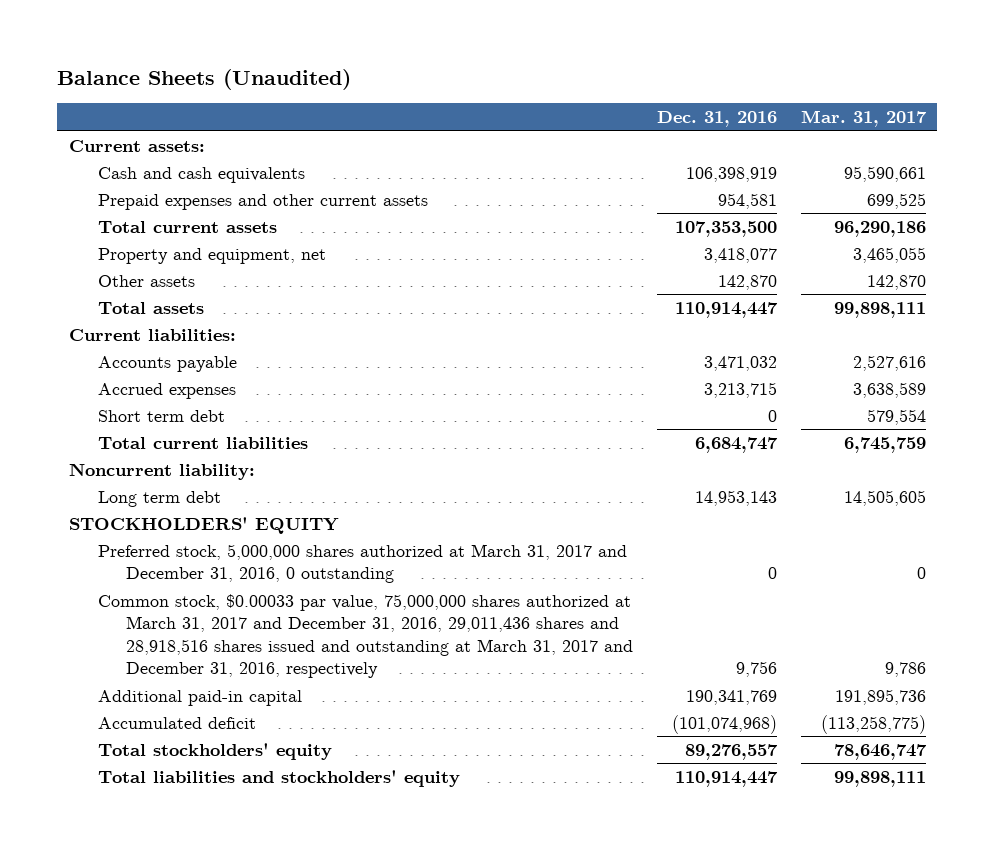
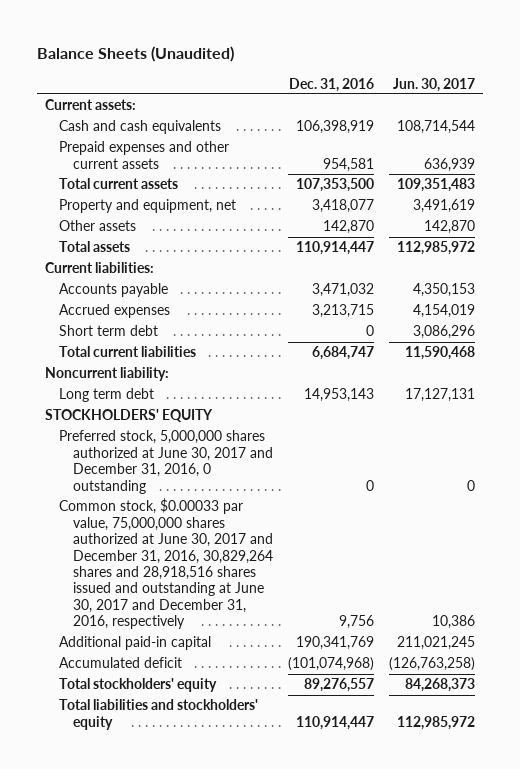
- | Dec. 31, 2016 | Mar. 31, 2017
+ | Dec. 31, 2016 | Jun. 30, 2017
- Preferred stock, 5,000,000 shares authorized at March 31, 2017 and December 31, 2016, 0 outstanding | 0 | 0
- Common stock, $0.00033 par value, 75,000,000 shares authorized at March 31, 2017 and December 31, 2016, 29,011,436 shares and 28,918,516 shares issued and outstanding at March 31, 2017 and December 31, 2016, respectively | 9,756 | 9,786
+ Preferred stock, 5,000,000 shares authorized at June 30, 2017 and December 31, 2016, 0 outstanding | 0 | 0
+ Common stock, $0.00033 par value, 75,000,000 shares authorized at June 30, 2017 and December 31, 2016, 30,829,264 shares and 28,918,516 shares issued and outstanding at June 30, 2017 and December 31, 2016, respectively | 9,756 | 10,386

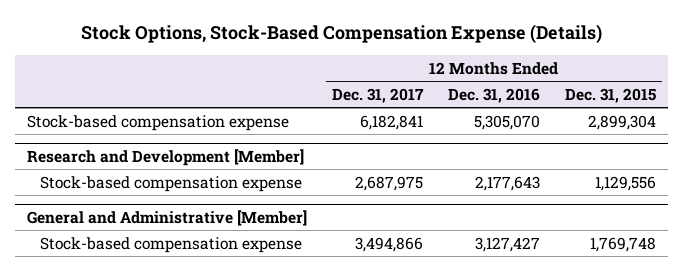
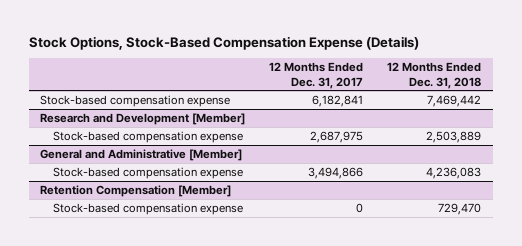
- | 12 Months Ended Dec. 31, 2017 | 12 Months Ended Dec. 31, 2016 | 12 Months Ended Dec. 31, 2015
+ | 12 Months Ended Dec. 31, 2017 | 12 Months Ended Dec. 31, 2018
+ Retention Compensation [Member]
+ Stock-based compensation expense | 0 | 729,470

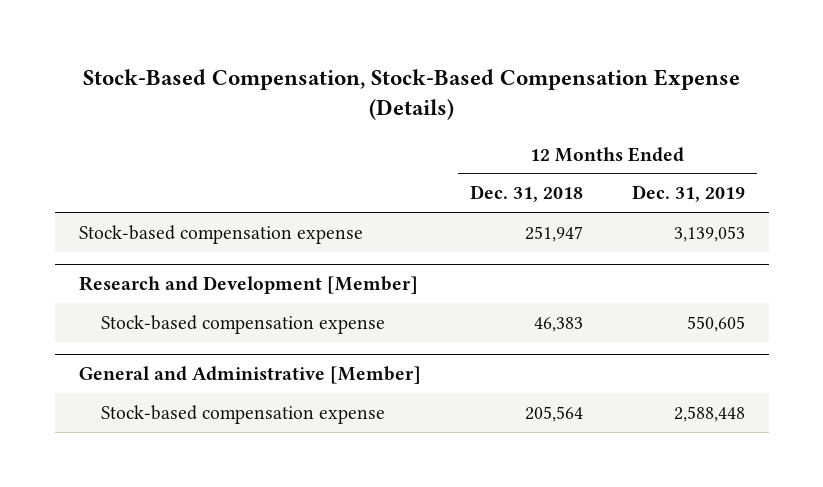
- Stock Options, Stock-Based Compensation Expense (Details)
+ Stock-Based Compensation, Stock-Based Compensation Expense (Details)
- | 12 Months Ended Dec. 31, 2017 | 12 Months Ended Dec. 31, 2018
+ | 12 Months Ended Dec. 31, 2018 | 12 Months Ended Dec. 31, 2019
- Stock-based compensation expense | 6,182,841 | 7,469,442
+ Stock-based compensation expense | 251,947 | 3,139,053
@ Research and Development [Member]
- Stock-based compensation expense | 2,687,975 | 2,503,889
+ Stock-based compensation expense | 46,383 | 550,605
@ General and Administrative [Member]
- Stock-based compensation expense | 3,494,866 | 4,236,083
- Retention Compensation [Member]
- Stock-based compensation expense | 0 | 729,470
@ General and Administrative [Member]
+ Stock-based compensation expense | 205,564 | 2,588,448

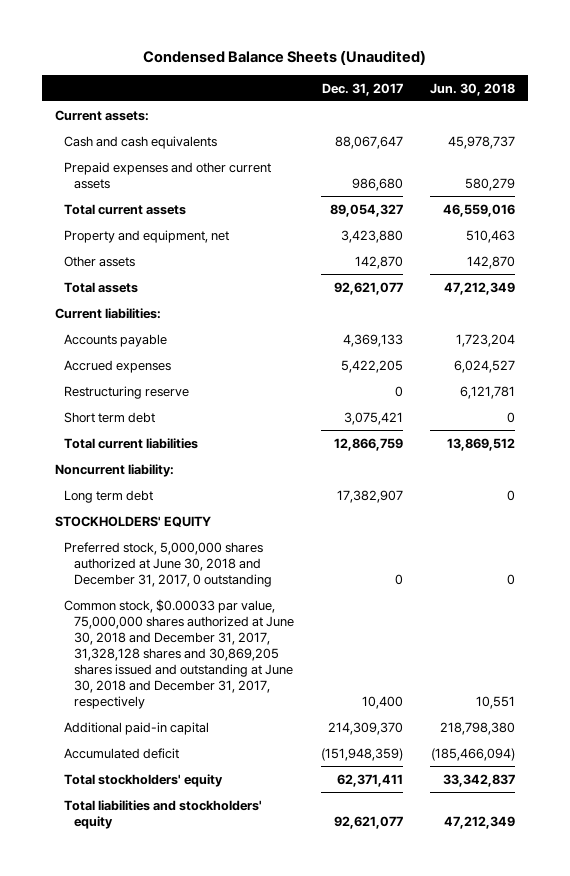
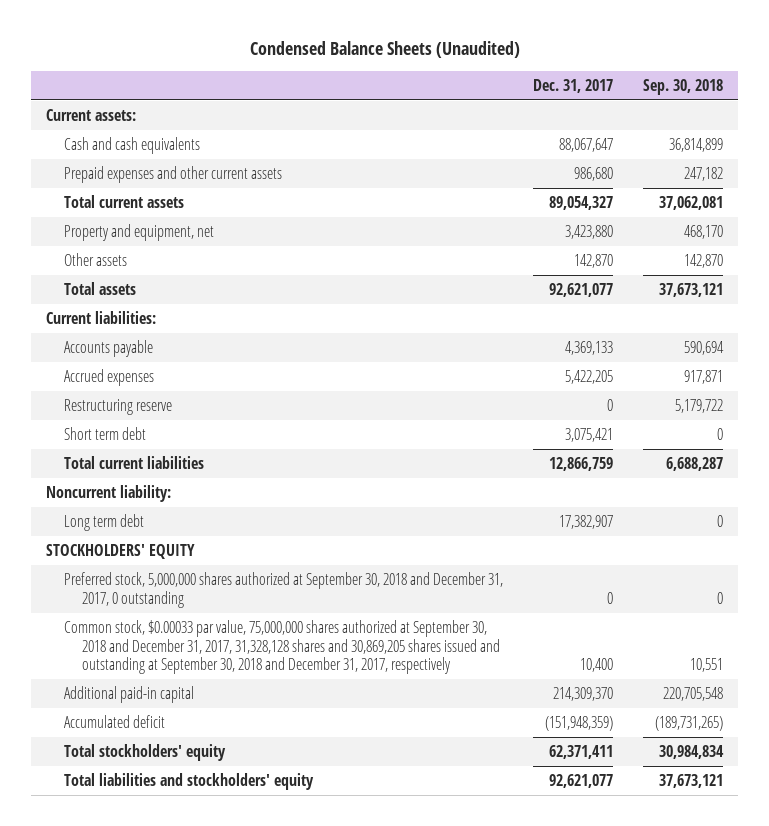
- | Dec. 31, 2017 | Jun. 30, 2018
+ | Dec. 31, 2017 | Sep. 30, 2018
- Preferred stock, 5,000,000 shares authorized at June 30, 2018 and December 31, 2017, 0 outstanding | 0 | 0
- Common stock, $0.00033 par value, 75,000,000 shares authorized at June 30, 2018 and December 31, 2017, 31,328,128 shares and 30,869,205 shares issued and outstanding at June 30, 2018 and December 31, 2017, respectively | 10,400 | 10,551
+ Preferred stock, 5,000,000 shares authorized at September 30, 2018 and December 31, 2017, 0 outstanding | 0 | 0
+ Common stock, $0.00033 par value, 75,000,000 shares authorized at September 30, 2018 and December 31, 2017, 31,328,128 shares and 30,869,205 shares issued and outstanding at September 30, 2018 and December 31, 2017, respectively | 10,400 | 10,551

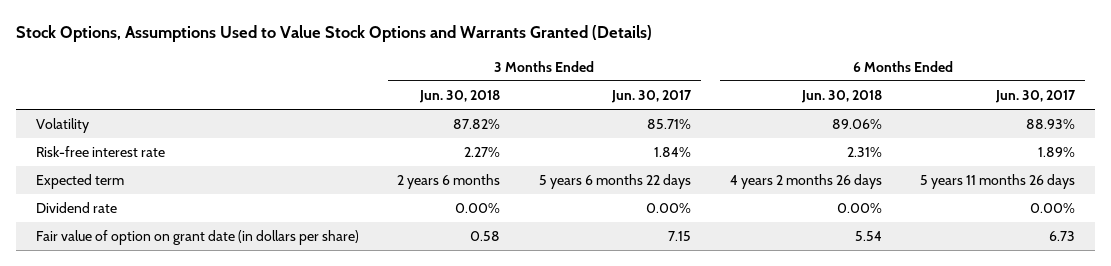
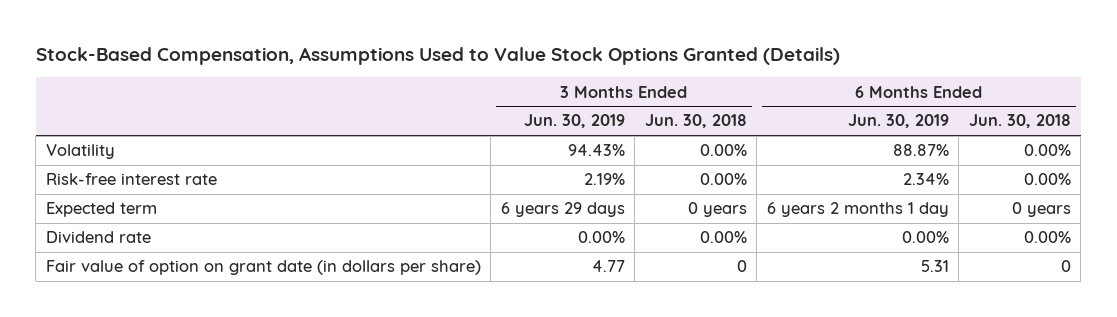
- Stock Options, Assumptions Used to Value Stock Options and Warrants Granted (Details)
+ Stock-Based Compensation, Assumptions Used to Value Stock Options Granted (Details)
- | 3 Months Ended Jun. 30, 2018 | 3 Months Ended Jun. 30, 2017 | 6 Months Ended Jun. 30, 2018 | 6 Months Ended Jun. 30, 2017
+ | 3 Months Ended Jun. 30, 2019 | 3 Months Ended Jun. 30, 2018 | 6 Months Ended Jun. 30, 2019 | 6 Months Ended Jun. 30, 2018
- Volatility | 87.82% | 85.71% | 89.06% | 88.93%
- Risk-free interest rate | 2.27% | 1.84% | 2.31% | 1.89%
- Expected term | 2 years 6 months | 5 years 6 months 22 days | 4 years 2 months 26 days | 5 years 11 months 26 days
+ Volatility | 94.43% | 0.00% | 88.87% | 0.00%
+ Risk-free interest rate | 2.19% | 0.00% | 2.34% | 0.00%
+ Expected term | 6 years 29 days | 0 years | 6 years 2 months 1 day | 0 years
- Fair value of option on grant date (in dollars per share) | 0.58 | 7.15 | 5.54 | 6.73
+ Fair value of option on grant date (in dollars per share) | 4.77 | 0 | 5.31 | 0

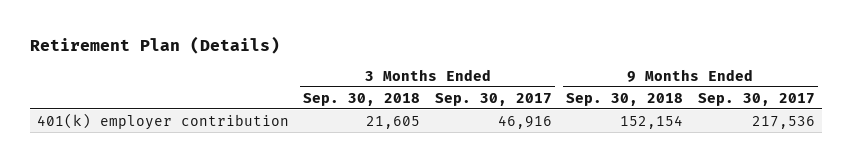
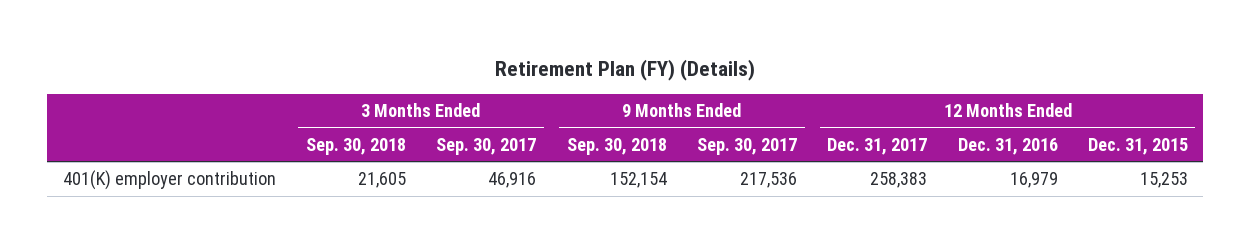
- Retirement Plan (Details)
+ Retirement Plan (FY) (Details)
- | 3 Months Ended Sep. 30, 2018 | 3 Months Ended Sep. 30, 2017 | 9 Months Ended Sep. 30, 2018 | 9 Months Ended Sep. 30, 2017
+ | 3 Months Ended Sep. 30, 2018 | 3 Months Ended Sep. 30, 2017 | 9 Months Ended Sep. 30, 2018 | 9 Months Ended Sep. 30, 2017 | 12 Months Ended Dec. 31, 2017 | 12 Months Ended Dec. 31, 2016 | 12 Months Ended Dec. 31, 2015
- 401(k) employer contribution | 21,605 | 46,916 | 152,154 | 217,536
+ 401(K) employer contribution | 21,605 | 46,916 | 152,154 | 217,536 | 258,383 | 16,979 | 15,253

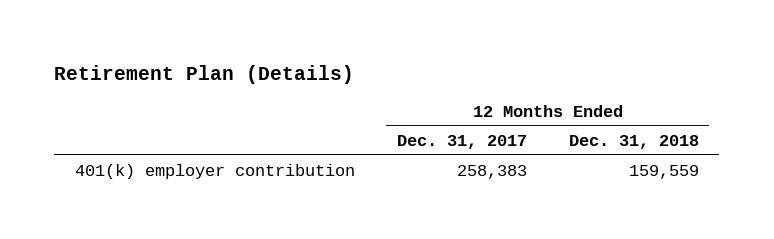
- Retirement Plan (FY) (Details)
+ Retirement Plan (Details)
- | 3 Months Ended Sep. 30, 2018 | 3 Months Ended Sep. 30, 2017 | 9 Months Ended Sep. 30, 2018 | 9 Months Ended Sep. 30, 2017 | 12 Months Ended Dec. 31, 2017 | 12 Months Ended Dec. 31, 2016 | 12 Months Ended Dec. 31, 2015
+ | 12 Months Ended Dec. 31, 2017 | 12 Months Ended Dec. 31, 2018
- 401(K) employer contribution | 21,605 | 46,916 | 152,154 | 217,536 | 258,383 | 16,979 | 15,253
+ 401(k) employer contribution | 258,383 | 159,559

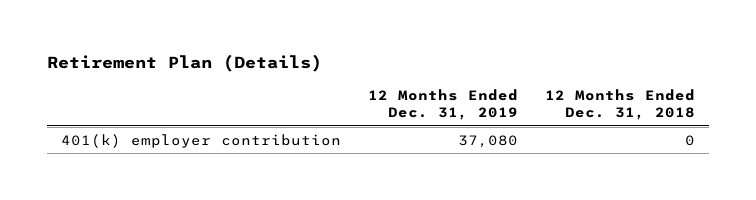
- | 12 Months Ended Dec. 31, 2017 | 12 Months Ended Dec. 31, 2018
+ | 12 Months Ended Dec. 31, 2019 | 12 Months Ended Dec. 31, 2018
- 401(k) employer contribution | 258,383 | 159,559
+ 401(k) employer contribution | 37,080 | 0

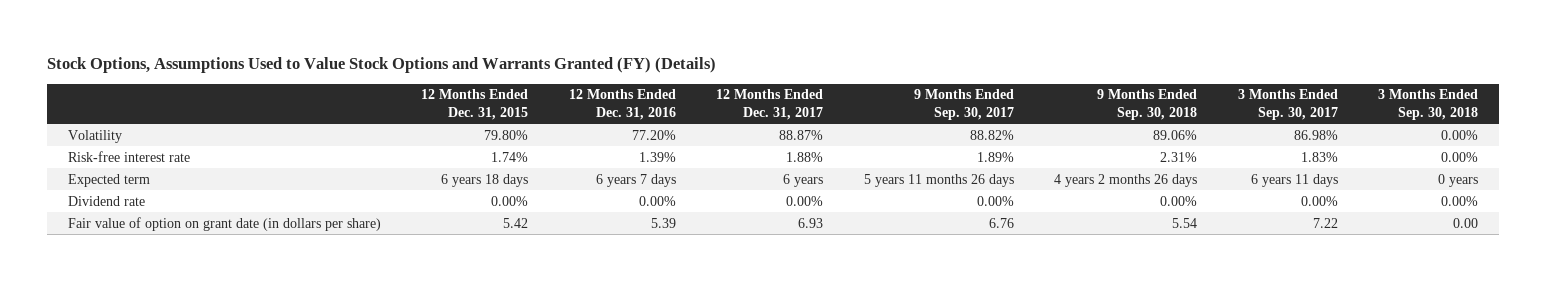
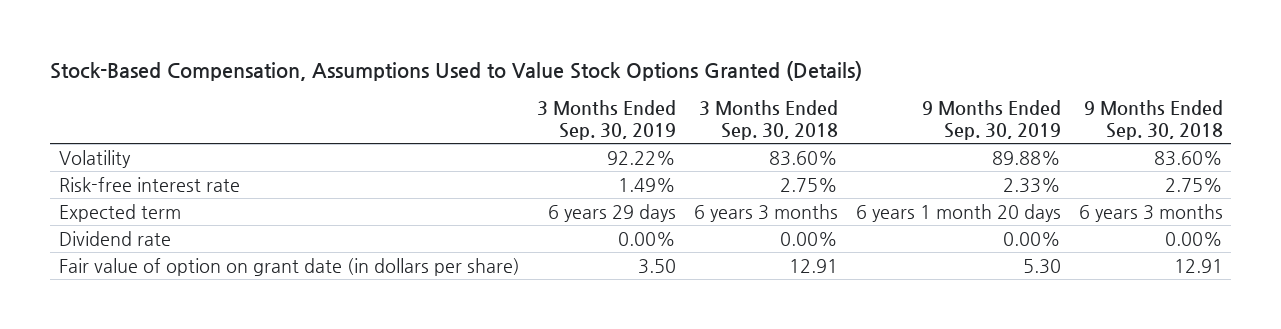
- Stock Options, Assumptions Used to Value Stock Options and Warrants Granted (FY) (Details)
+ Stock-Based Compensation, Assumptions Used to Value Stock Options Granted (Details)
- | 12 Months Ended Dec. 31, 2015 | 12 Months Ended Dec. 31, 2016 | 12 Months Ended Dec. 31, 2017 | 9 Months Ended Sep. 30, 2017 | 9 Months Ended Sep. 30, 2018 | 3 Months Ended Sep. 30, 2017 | 3 Months Ended Sep. 30, 2018
+ | 3 Months Ended Sep. 30, 2019 | 3 Months Ended Sep. 30, 2018 | 9 Months Ended Sep. 30, 2019 | 9 Months Ended Sep. 30, 2018
- Volatility | 79.80% | 77.20% | 88.87% | 88.82% | 89.06% | 86.98% | 0.00%
- Risk-free interest rate | 1.74% | 1.39% | 1.88% | 1.89% | 2.31% | 1.83% | 0.00%
- Expected term | 6 years 18 days | 6 years 7 days | 6 years | 5 years 11 months 26 days | 4 years 2 months 26 days | 6 years 11 days | 0 years
+ Volatility | 92.22% | 83.60% | 89.88% | 83.60%
+ Risk-free interest rate | 1.49% | 2.75% | 2.33% | 2.75%
+ Expected term | 6 years 29 days | 6 years 3 months | 6 years 1 month 20 days | 6 years 3 months
- Fair value of option on grant date (in dollars per share) | 5.42 | 5.39 | 6.93 | 6.76 | 5.54 | 7.22 | 0.00
+ Fair value of option on grant date (in dollars per share) | 3.50 | 12.91 | 5.30 | 12.91

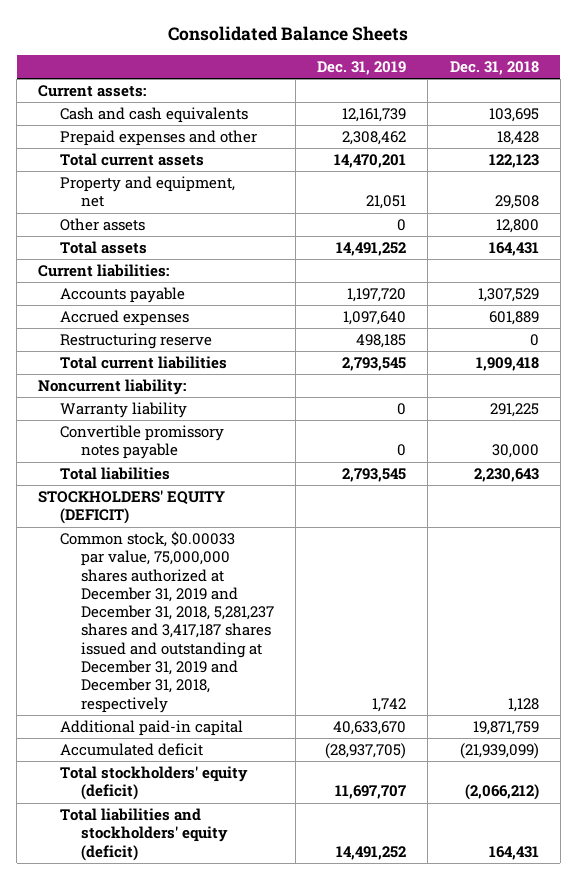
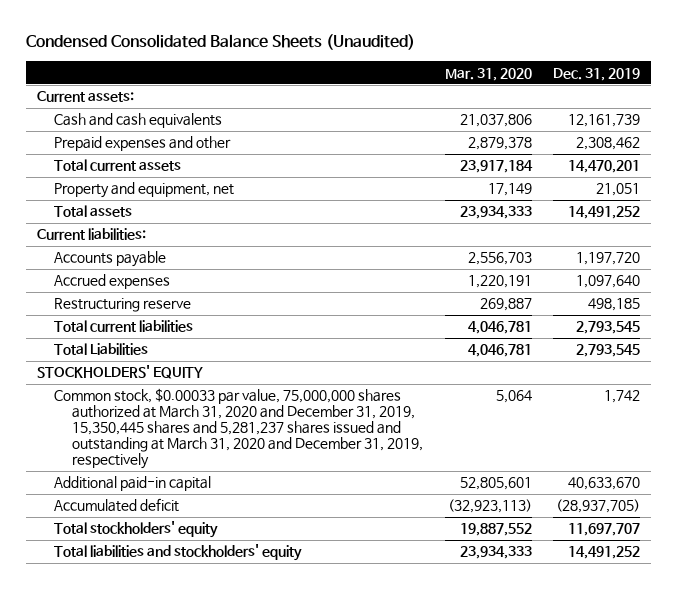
- Consolidated Balance Sheets
+ Condensed Consolidated Balance Sheets (Unaudited)
- | Dec. 31, 2019 | Dec. 31, 2018
+ | Mar. 31, 2020 | Dec. 31, 2019
- Other assets | 0 | 12,800
- Noncurrent liability:
- Warranty liability | 0 | 291,225
- Convertible promissory notes payable | 0 | 30,000
- Total liabilities | 2,793,545 | 2,230,643
- STOCKHOLDERS' EQUITY (DEFICIT)
- Common stock, $0.00033 par value, 75,000,000 shares authorized at December 31, 2019 and December 31, 2018, 5,281,237 shares and 3,417,187 shares issued and outstanding at December 31, 2019 and December 31, 2018, respectively | 1,742 | 1,128
+ Total Liabilities | 4,046,781 | 2,793,545
+ STOCKHOLDERS' EQUITY
+ Common stock, $0.00033 par value, 75,000,000 shares authorized at March 31, 2020 and December 31, 2019, 15,350,445 shares and 5,281,237 shares issued and outstanding at March 31, 2020 and December 31, 2019, respectively | 5,064 | 1,742
- Total stockholders' equity (deficit) | 11,697,707 | (2,066,212)
- Total liabilities and stockholders' equity (deficit) | 14,491,252 | 164,431
+ Total stockholders' equity | 19,887,552 | 11,697,707
+ Total liabilities and stockholders' equity | 23,934,333 | 14,491,252

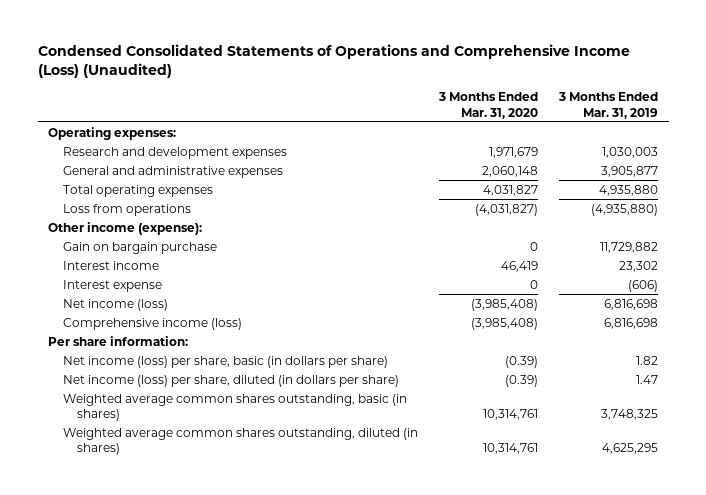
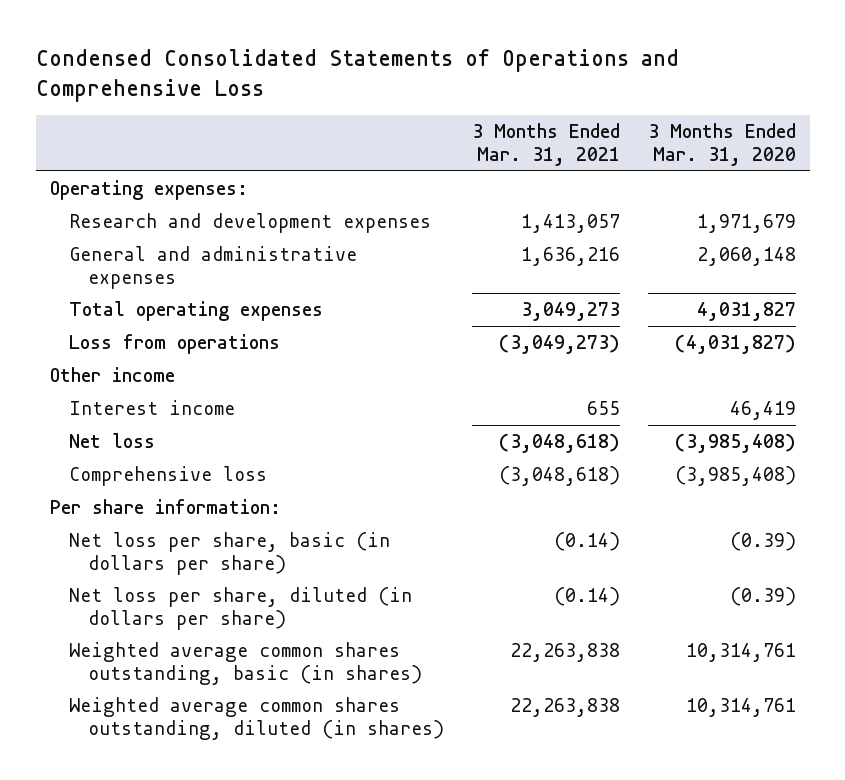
- Condensed Consolidated Statements of Operations and Comprehensive Income (Loss) (Unaudited)
+ Condensed Consolidated Statements of Operations and Comprehensive Loss
- | 3 Months Ended Mar. 31, 2020 | 3 Months Ended Mar. 31, 2019
+ | 3 Months Ended Mar. 31, 2021 | 3 Months Ended Mar. 31, 2020
- Other income (expense):
- Gain on bargain purchase | 0 | 11,729,882
+ Other income
- Interest expense | 0 | (606)
- Net income (loss) | (3,985,408) | 6,816,698
- Comprehensive income (loss) | (3,985,408) | 6,816,698
+ Net loss | (3,048,618) | (3,985,408)
+ Comprehensive loss | (3,048,618) | (3,985,408)
- Net income (loss) per share, basic (in dollars per share) | (0.39) | 1.82
- Net income (loss) per share, diluted (in dollars per share) | (0.39) | 1.47
+ Net loss per share, basic (in dollars per share) | (0.14) | (0.39)
+ Net loss per share, diluted (in dollars per share) | (0.14) | (0.39)

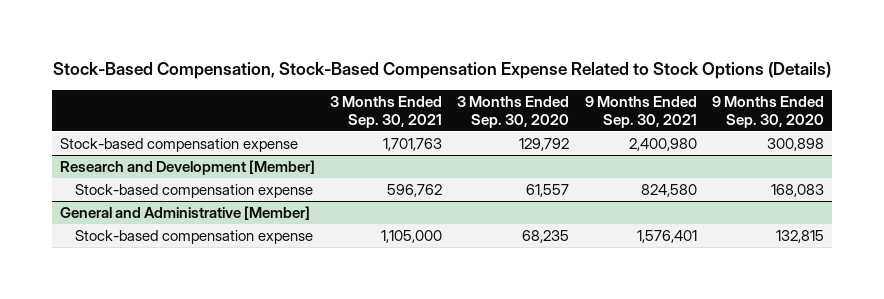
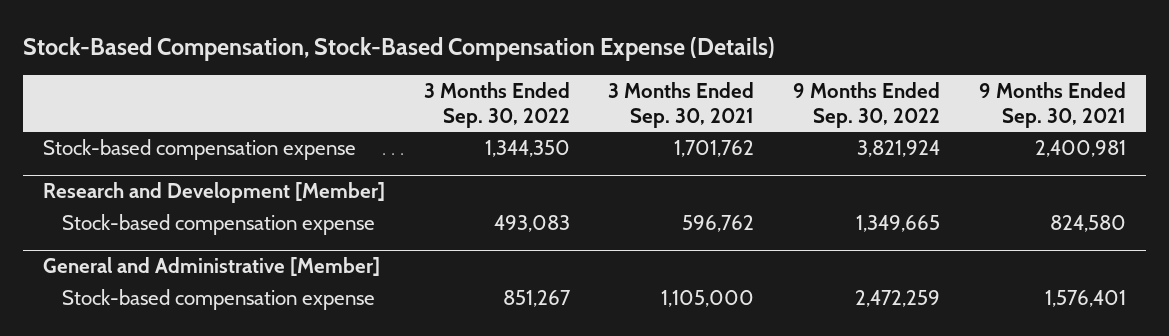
- Stock-Based Compensation, Stock-Based Compensation Expense Related to Stock Options (Details)
+ Stock-Based Compensation, Stock-Based Compensation Expense (Details)
- | 3 Months Ended Sep. 30, 2021 | 3 Months Ended Sep. 30, 2020 | 9 Months Ended Sep. 30, 2021 | 9 Months Ended Sep. 30, 2020
+ | 3 Months Ended Sep. 30, 2022 | 3 Months Ended Sep. 30, 2021 | 9 Months Ended Sep. 30, 2022 | 9 Months Ended Sep. 30, 2021
- Stock-based compensation expense | 1,701,763 | 129,792 | 2,400,980 | 300,898
+ Stock-based compensation expense | 1,344,350 | 1,701,762 | 3,821,924 | 2,400,981

